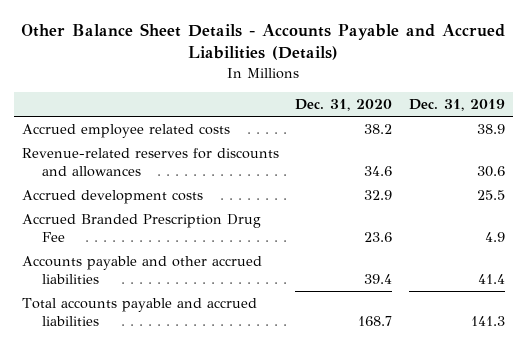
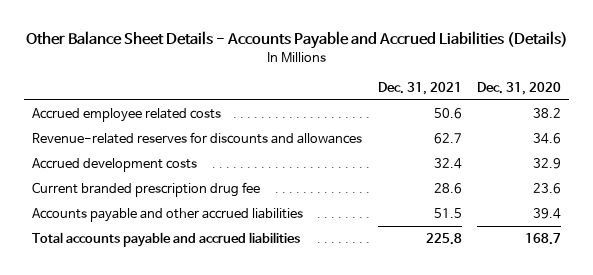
- | Dec. 31, 2020 | Dec. 31, 2019
+ | Dec. 31, 2021 | Dec. 31, 2020
- Accrued Branded Prescription Drug Fee | 23.6 | 4.9
+ Current branded prescription drug fee | 28.6 | 23.6

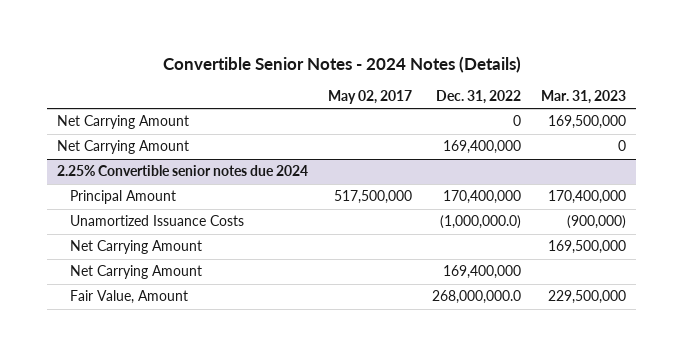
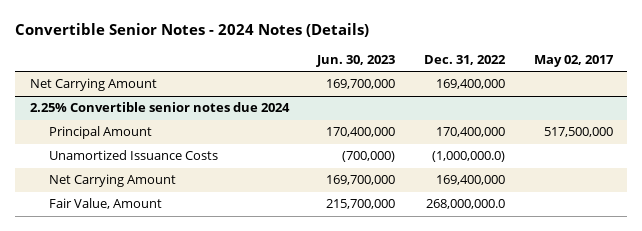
- | May 02, 2017 | Dec. 31, 2022 | Mar. 31, 2023
+ | Jun. 30, 2023 | Dec. 31, 2022 | May 02, 2017
- Net Carrying Amount | | 0 | 169,500,000
@ 2.25% Convertible senior notes due 2024
- Net Carrying Amount | | | 169,500,000

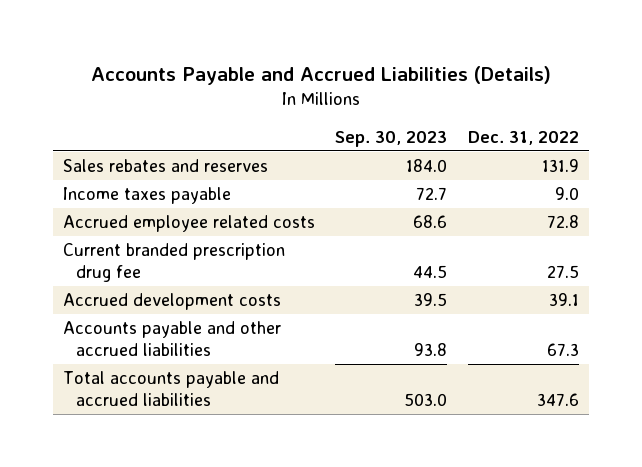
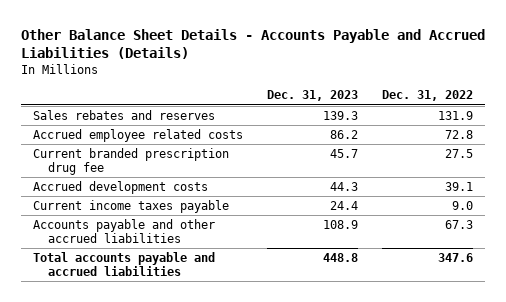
- Accounts Payable and Accrued Liabilities (Details)
+ Other Balance Sheet Details - Accounts Payable and Accrued Liabilities (Details)
- | Sep. 30, 2023 | Dec. 31, 2022
+ | Dec. 31, 2023 | Dec. 31, 2022
- Income taxes payable | 72.7 | 9.0
+ Current income taxes payable | 24.4 | 9.0

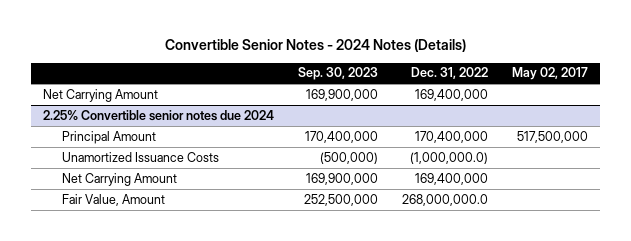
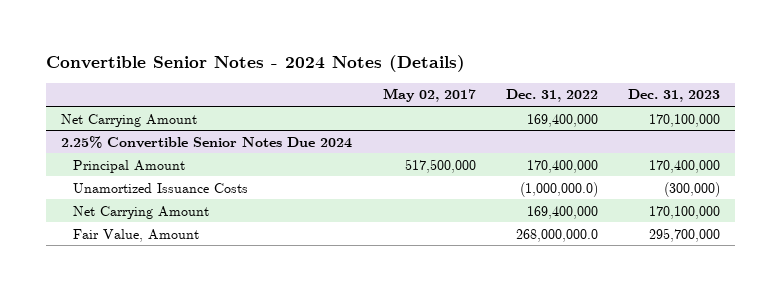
- | Sep. 30, 2023 | Dec. 31, 2022 | May 02, 2017
+ | May 02, 2017 | Dec. 31, 2022 | Dec. 31, 2023
- 2.25% Convertible senior notes due 2024
+ 2.25% Convertible Senior Notes Due 2024

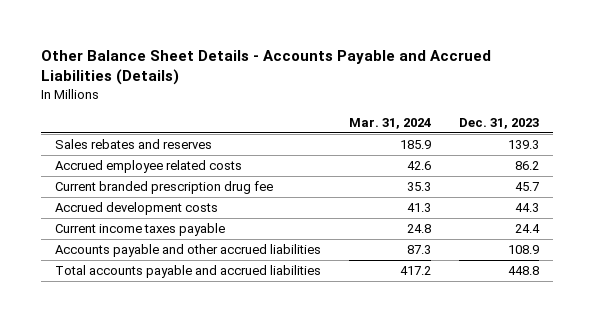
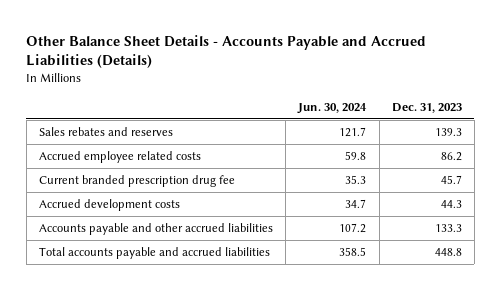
- | Mar. 31, 2024 | Dec. 31, 2023
+ | Jun. 30, 2024 | Dec. 31, 2023
- Current income taxes payable | 24.8 | 24.4
- Accounts payable and other accrued liabilities | 87.3 | 108.9
+ Accounts payable and other accrued liabilities | 107.2 | 133.3

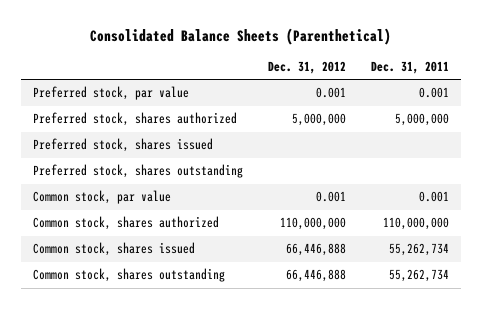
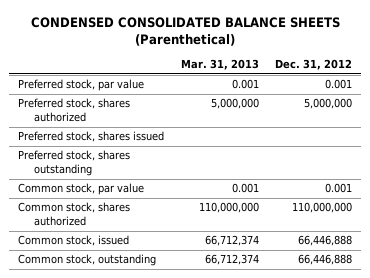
- Consolidated Balance Sheets (Parenthetical)
+ CONDENSED CONSOLIDATED BALANCE SHEETS (Parenthetical)
- | Dec. 31, 2012 | Dec. 31, 2011
+ | Mar. 31, 2013 | Dec. 31, 2012
- Common stock, shares issued | 66,446,888 | 55,262,734
- Common stock, shares outstanding | 66,446,888 | 55,262,734
+ Common stock, issued | 66,712,374 | 66,446,888
+ Common stock, outstanding | 66,712,374 | 66,446,888

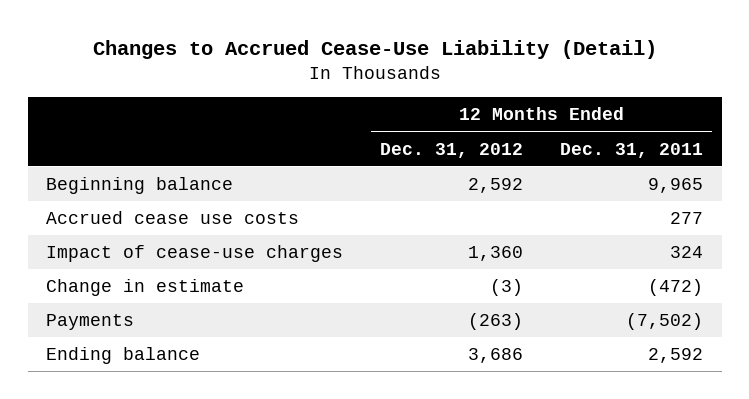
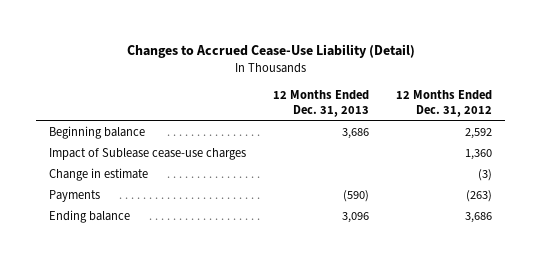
- | 12 Months Ended Dec. 31, 2012 | 12 Months Ended Dec. 31, 2011
+ | 12 Months Ended Dec. 31, 2013 | 12 Months Ended Dec. 31, 2012
- Accrued cease use costs | | 277
- Impact of cease-use charges | 1,360 | 324
+ Impact of Sublease cease-use charges | | 1,360

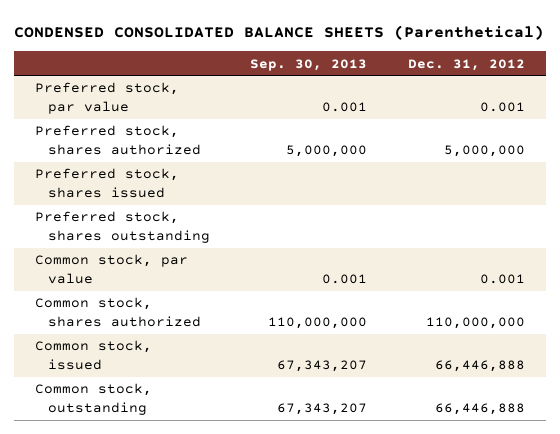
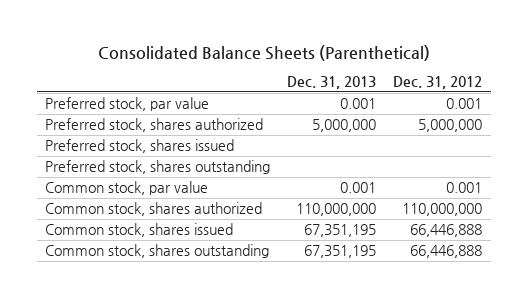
- CONDENSED CONSOLIDATED BALANCE SHEETS (Parenthetical)
+ Consolidated Balance Sheets (Parenthetical)
- | Sep. 30, 2013 | Dec. 31, 2012
+ | Dec. 31, 2013 | Dec. 31, 2012
- Common stock, issued | 67,343,207 | 66,446,888
- Common stock, outstanding | 67,343,207 | 66,446,888
+ Common stock, shares issued | 67,351,195 | 66,446,888
+ Common stock, shares outstanding | 67,351,195 | 66,446,888

